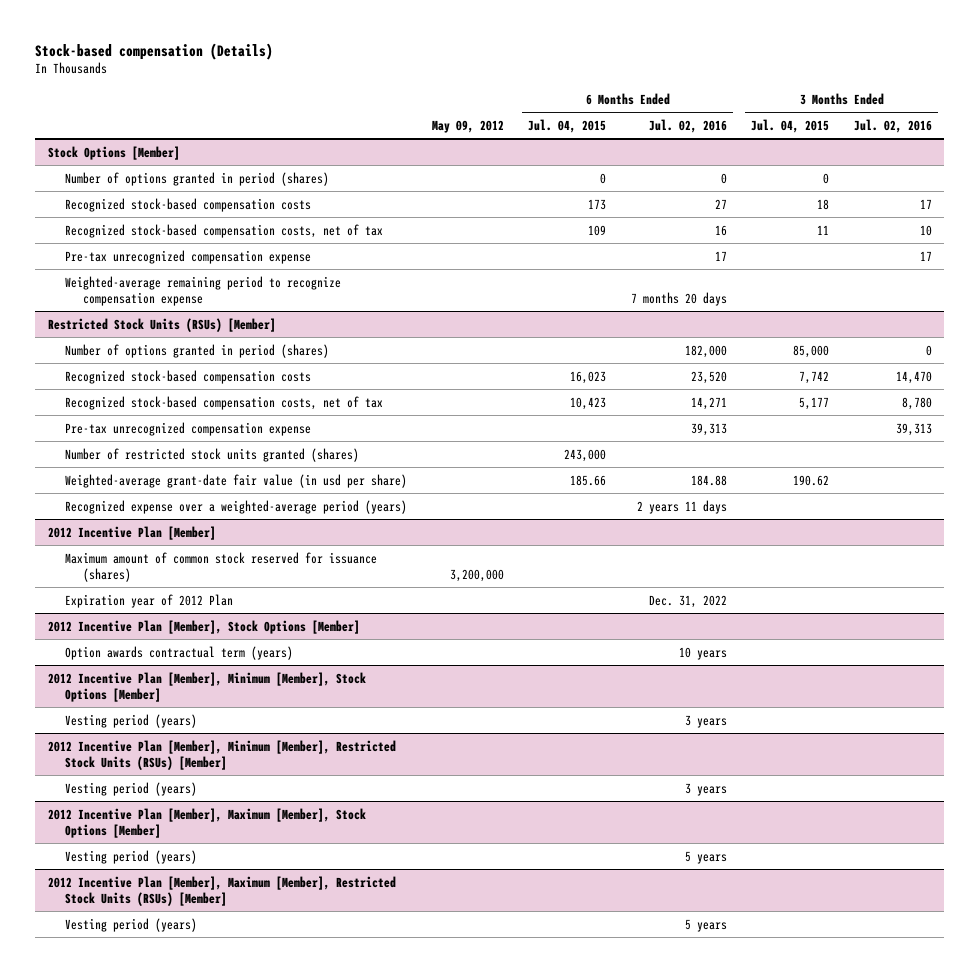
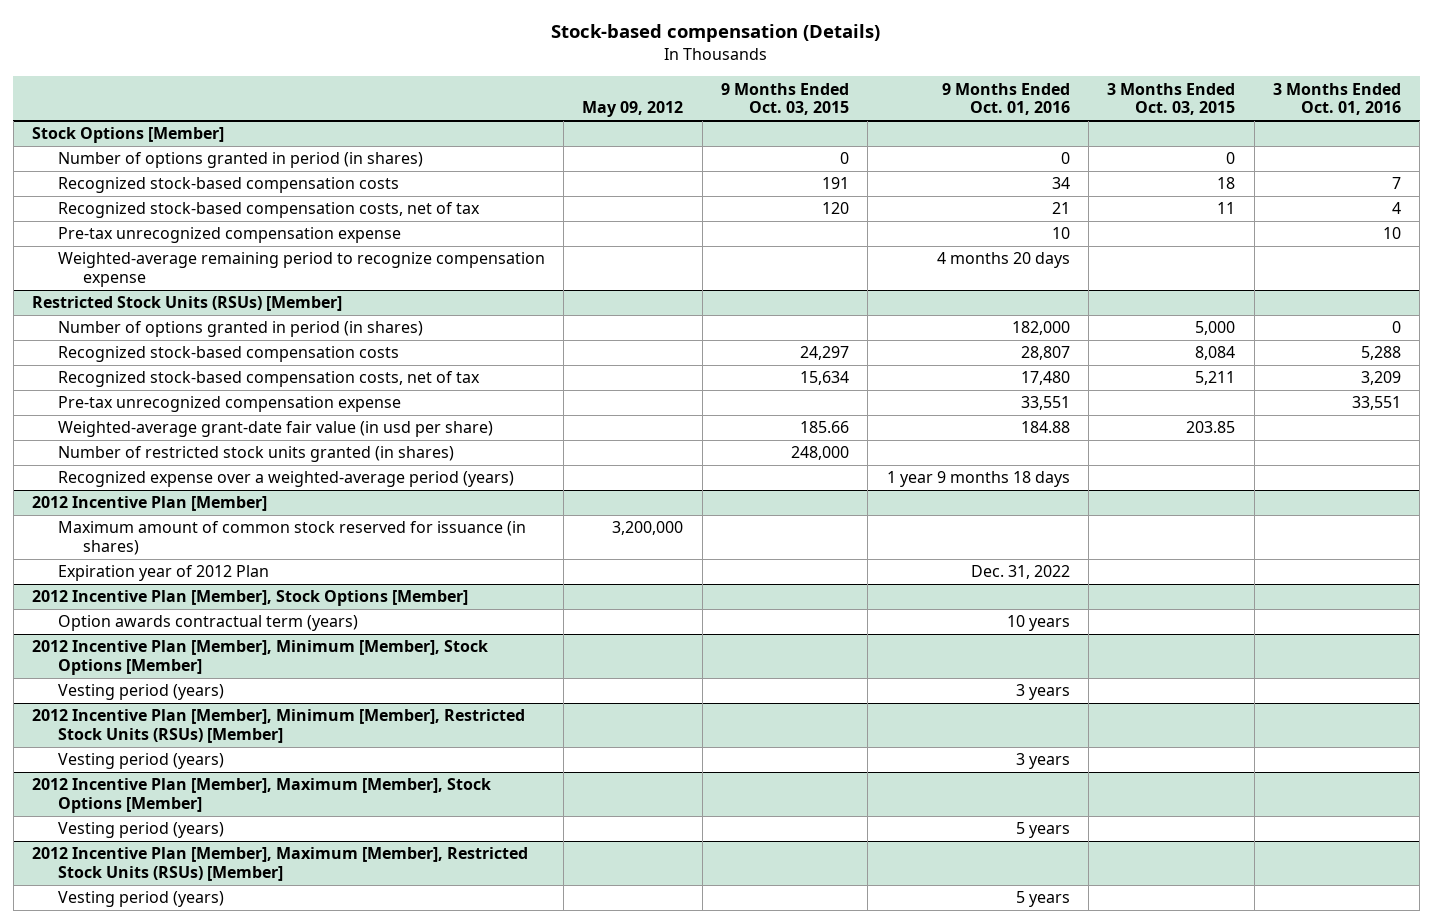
- | May 09, 2012 | 6 Months Ended Jul. 04, 2015 | 6 Months Ended Jul. 02, 2016 | 3 Months Ended Jul. 04, 2015 | 3 Months Ended Jul. 02, 2016
+ | May 09, 2012 | 9 Months Ended Oct. 03, 2015 | 9 Months Ended Oct. 01, 2016 | 3 Months Ended Oct. 03, 2015 | 3 Months Ended Oct. 01, 2016
@ Stock Options [Member]
- Number of options granted in period (shares) | | 0 | 0 | 0 |
+ Number of options granted in period (in shares) | | 0 | 0 | 0 |
@ Restricted Stock Units (RSUs) [Member]
- Number of options granted in period (shares) | | | 182,000 | 85,000 | 0
+ Number of options granted in period (in shares) | | | 182,000 | 5,000 | 0
- Number of restricted stock units granted (shares) | | 243,000 | | |
+ Number of restricted stock units granted (in shares) | | 248,000 | | |
@ 2012 Incentive Plan [Member]
- Maximum amount of common stock reserved for issuance (shares) | 3,200,000 | | | |
+ Maximum amount of common stock reserved for issuance (in shares) | 3,200,000 | | | |

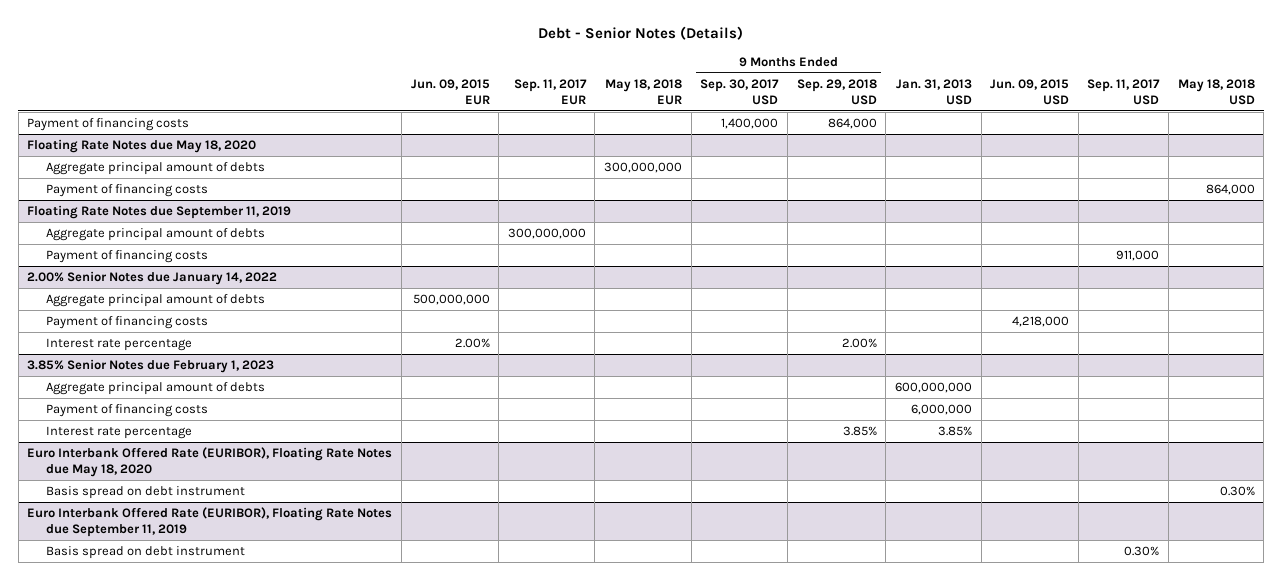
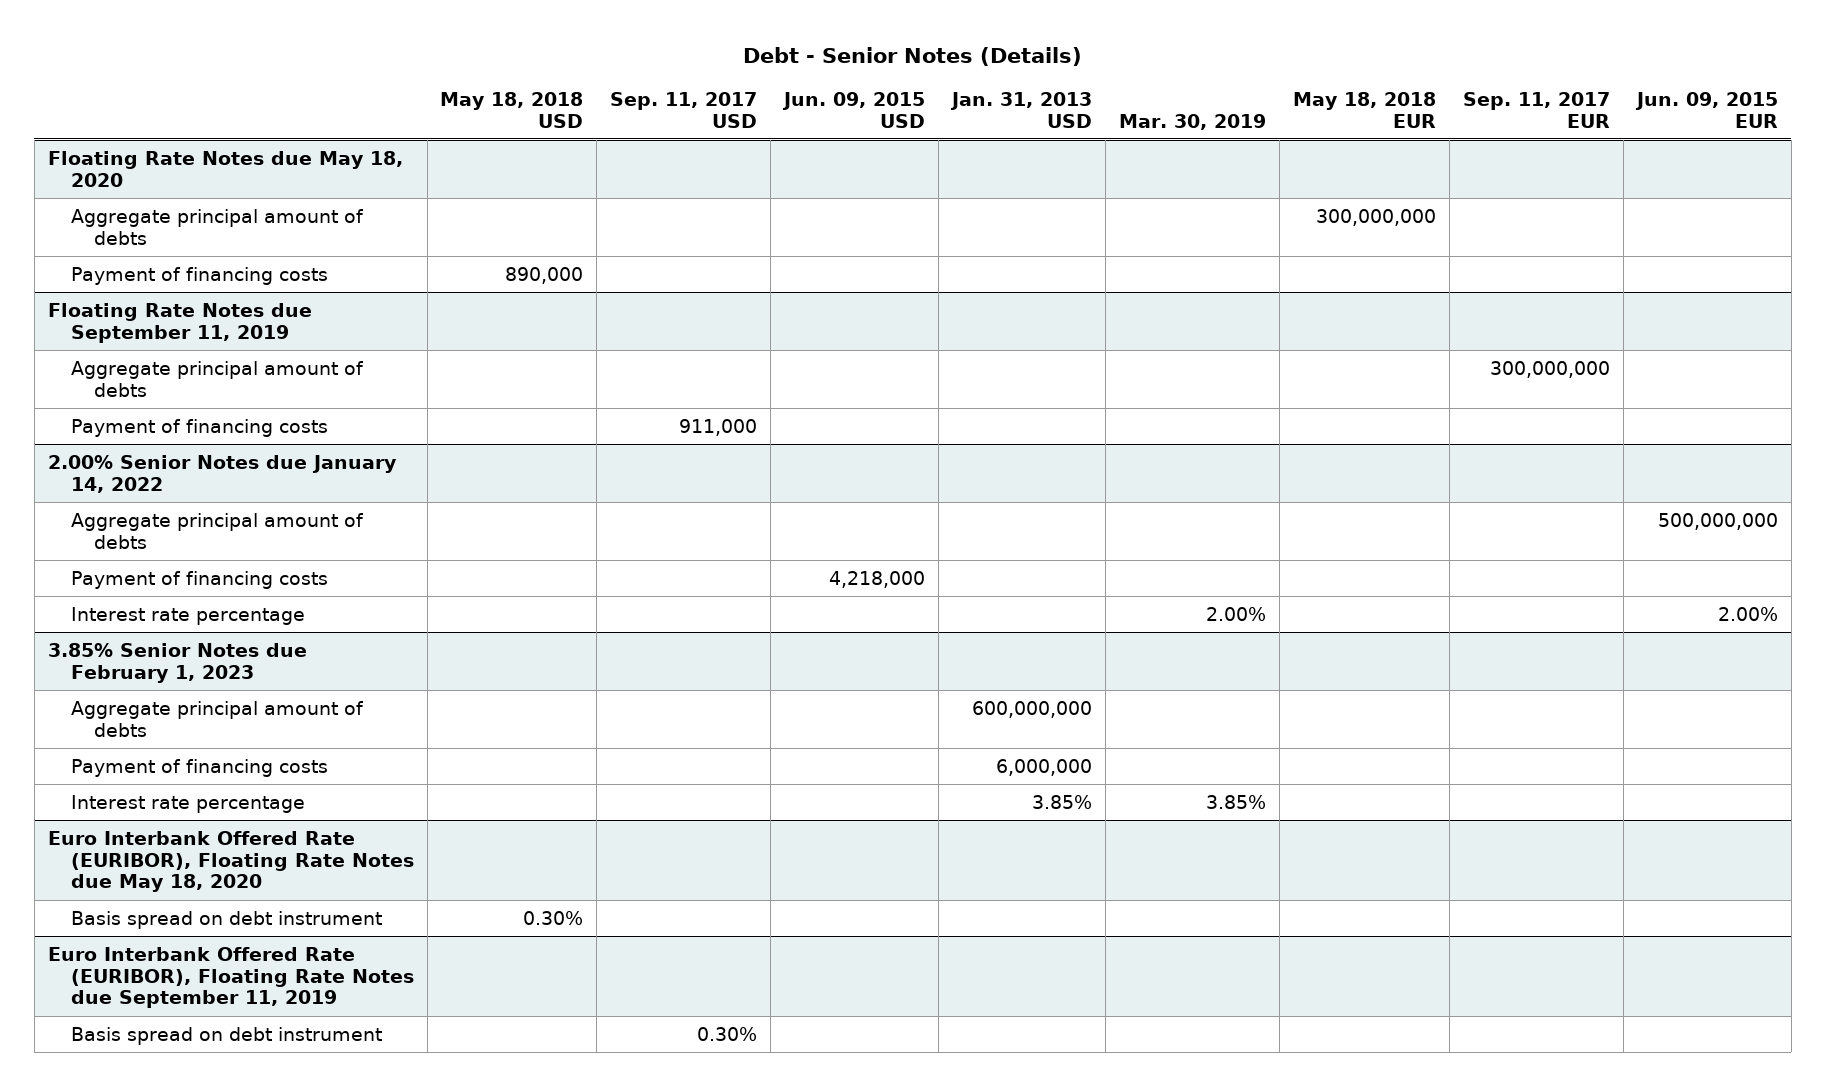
- | Jun. 09, 2015 EUR | Sep. 11, 2017 EUR | May 18, 2018 EUR | 9 Months Ended Sep. 30, 2017 USD | 9 Months Ended Sep. 29, 2018 USD | Jan. 31, 2013 USD | Jun. 09, 2015 USD | Sep. 11, 2017 USD | May 18, 2018 USD
+ | May 18, 2018 USD | Sep. 11, 2017 USD | Jun. 09, 2015 USD | Jan. 31, 2013 USD | Mar. 30, 2019 | May 18, 2018 EUR | Sep. 11, 2017 EUR | Jun. 09, 2015 EUR
- Payment of financing costs | | | | 1,400,000 | 864,000 | | | |
@ Floating Rate Notes due May 18, 2020
- Payment of financing costs | | | | | | | | | 864,000
+ Payment of financing costs | 890,000 | | | | | | |

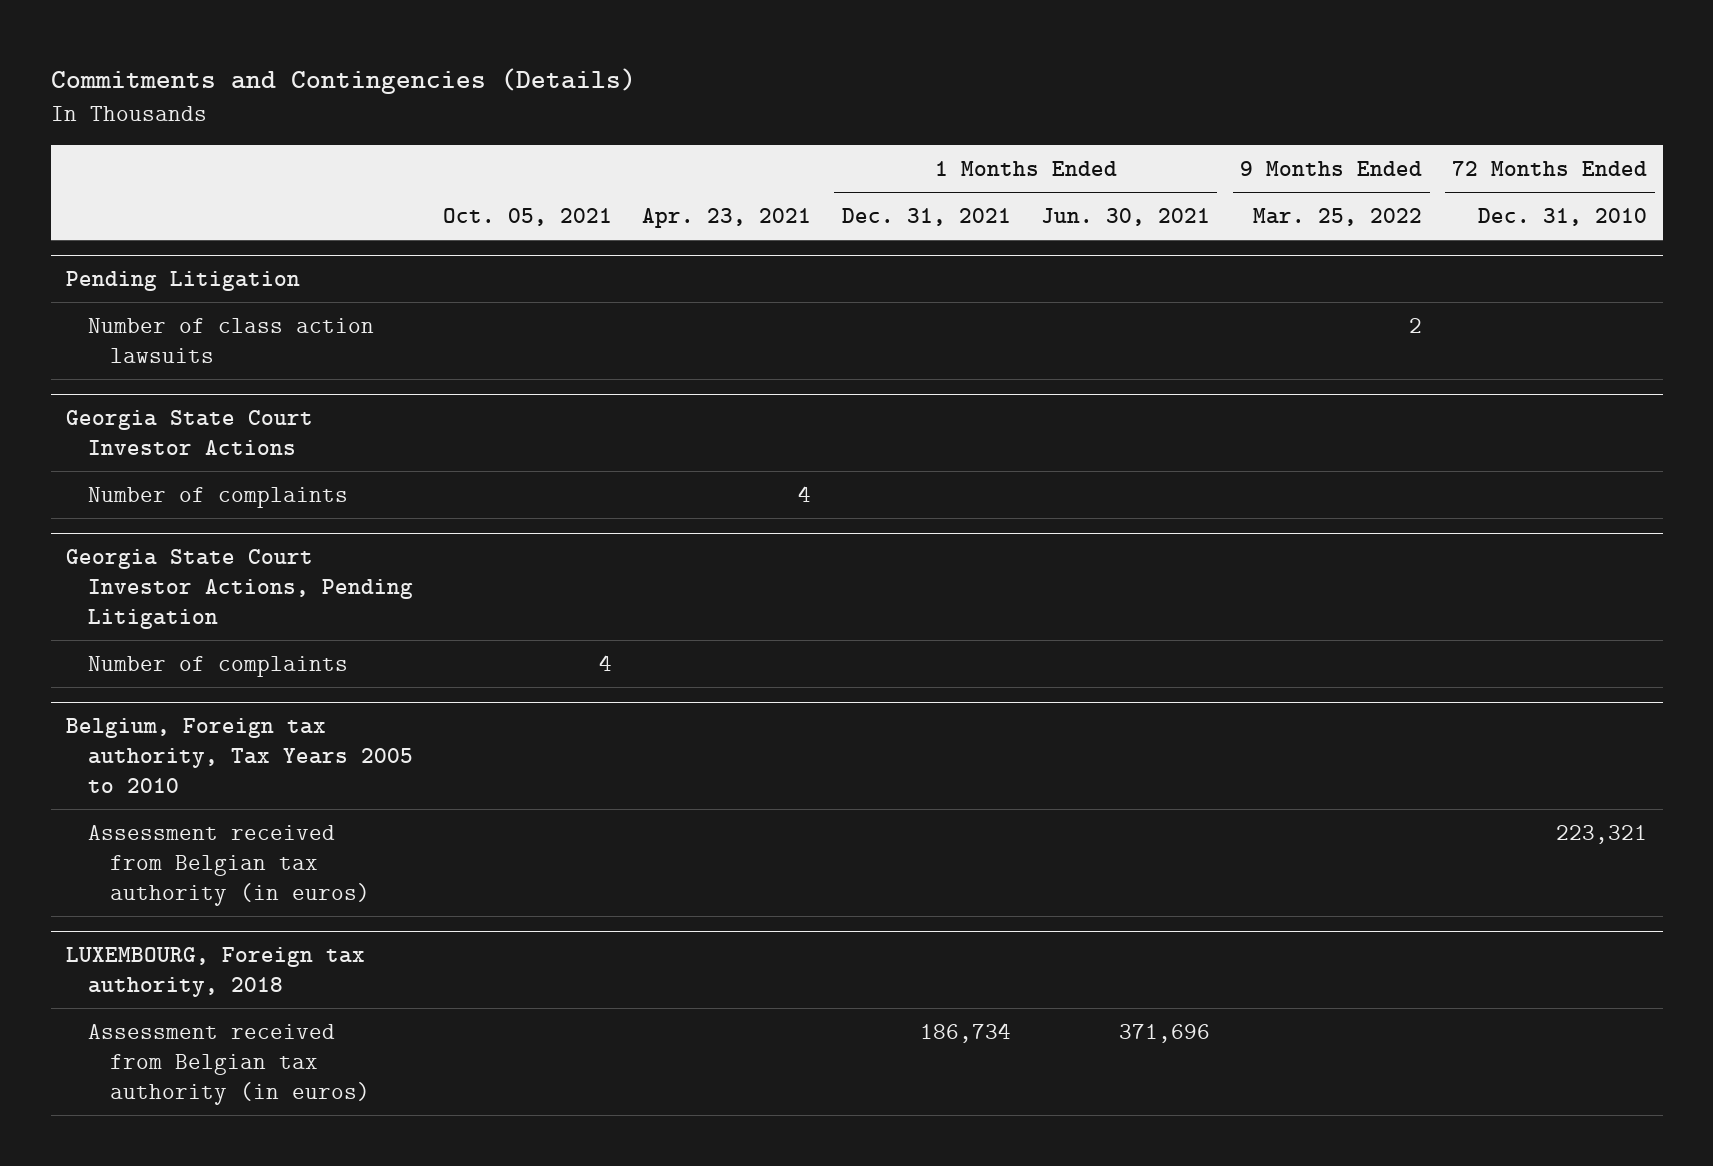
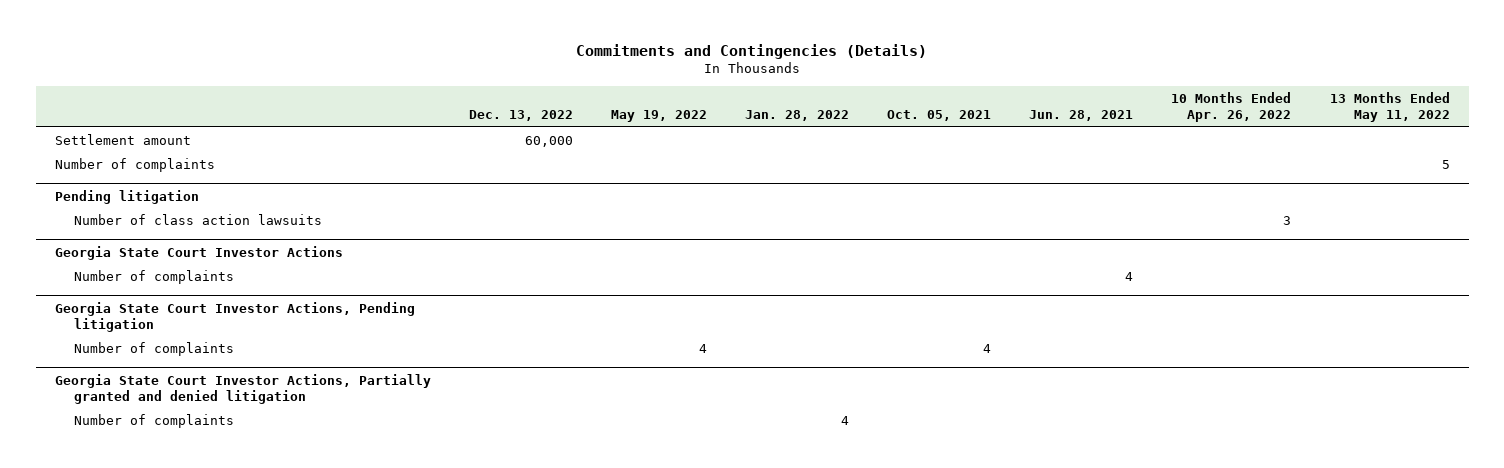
- | Oct. 05, 2021 | Apr. 23, 2021 | 1 Months Ended Dec. 31, 2021 | 1 Months Ended Jun. 30, 2021 | 9 Months Ended Mar. 25, 2022 | 72 Months Ended Dec. 31, 2010
+ | Dec. 13, 2022 | May 19, 2022 | Jan. 28, 2022 | Oct. 05, 2021 | Jun. 28, 2021 | 10 Months Ended Apr. 26, 2022 | 13 Months Ended May 11, 2022
- Pending Litigation
+ Settlement amount | 60,000 | | | | | |
+ Number of complaints | | | | | | | 5
+ Pending litigation
- Georgia State Court Investor Actions, Pending Litigation
+ Georgia State Court Investor Actions, Pending litigation
- Belgium, Foreign tax authority, Tax Years 2005 to 2010
- Assessment received from Belgian tax authority (in euros) | | | | | | 223,321
- LUXEMBOURG, Foreign tax authority, 2018
- Assessment received from Belgian tax authority (in euros) | | | 186,734 | 371,696 | |
+ Georgia State Court Investor Actions, Partially granted and denied litigation
+ Number of complaints | | | 4 | | | |

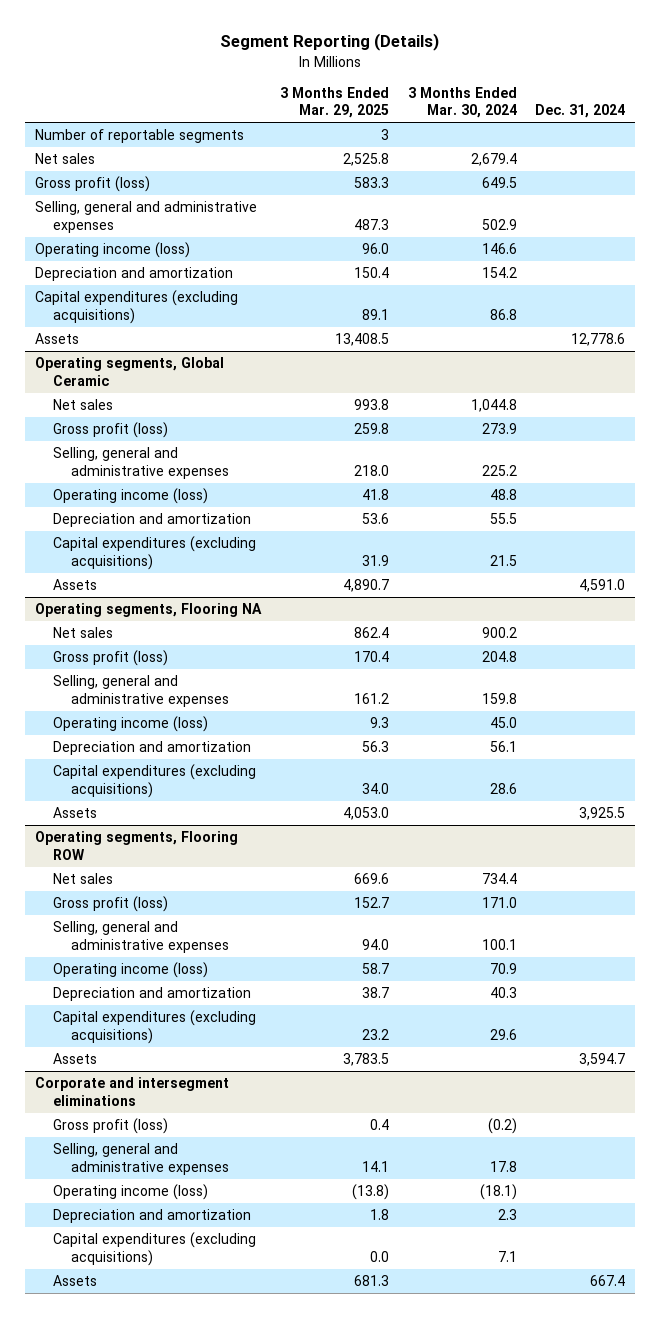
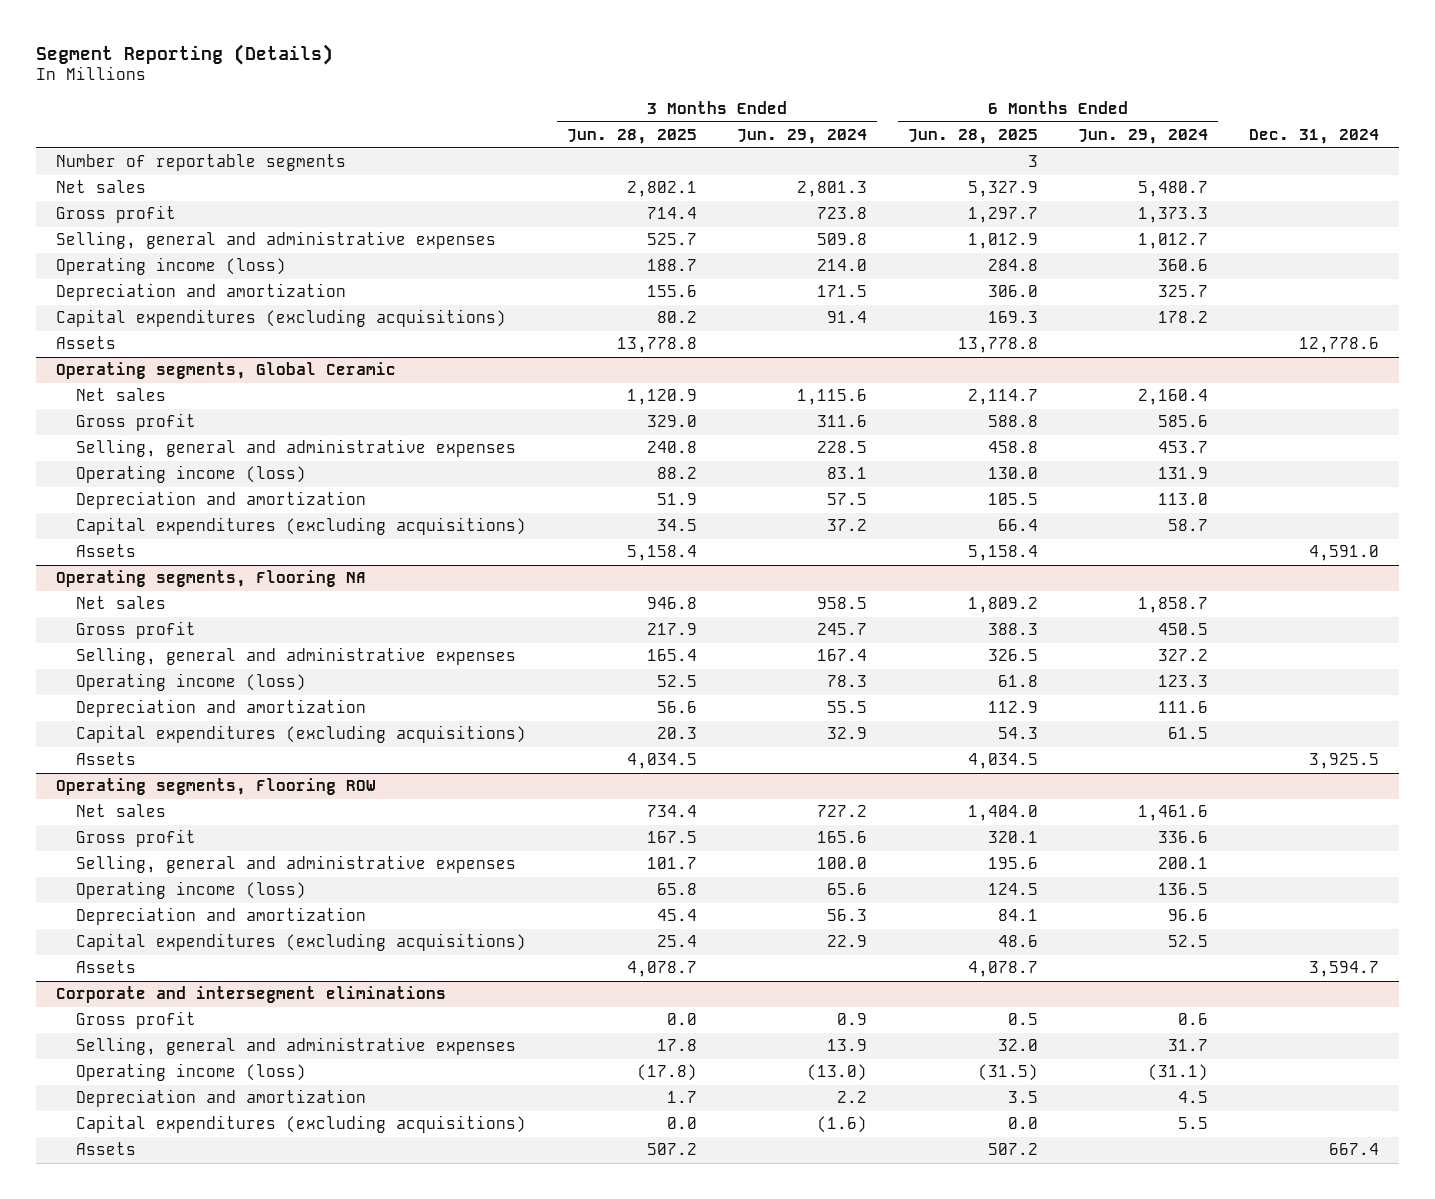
- | 3 Months Ended Mar. 29, 2025 | 3 Months Ended Mar. 30, 2024 | Dec. 31, 2024
+ | 3 Months Ended Jun. 28, 2025 | 3 Months Ended Jun. 29, 2024 | 6 Months Ended Jun. 28, 2025 | 6 Months Ended Jun. 29, 2024 | Dec. 31, 2024
- Gross profit (loss) | 583.3 | 649.5 |
+ Gross profit | 714.4 | 723.8 | 1,297.7 | 1,373.3 |
@ Operating segments, Global Ceramic
- Gross profit (loss) | 259.8 | 273.9 |
+ Gross profit | 329.0 | 311.6 | 588.8 | 585.6 |
@ Operating segments, Flooring NA
- Gross profit (loss) | 170.4 | 204.8 |
+ Gross profit | 217.9 | 245.7 | 388.3 | 450.5 |
@ Operating segments, Flooring ROW
- Gross profit (loss) | 152.7 | 171.0 |
+ Gross profit | 167.5 | 165.6 | 320.1 | 336.6 |
@ Corporate and intersegment eliminations
- Gross profit (loss) | 0.4 | (0.2) |
+ Gross profit | 0.0 | 0.9 | 0.5 | 0.6 |

